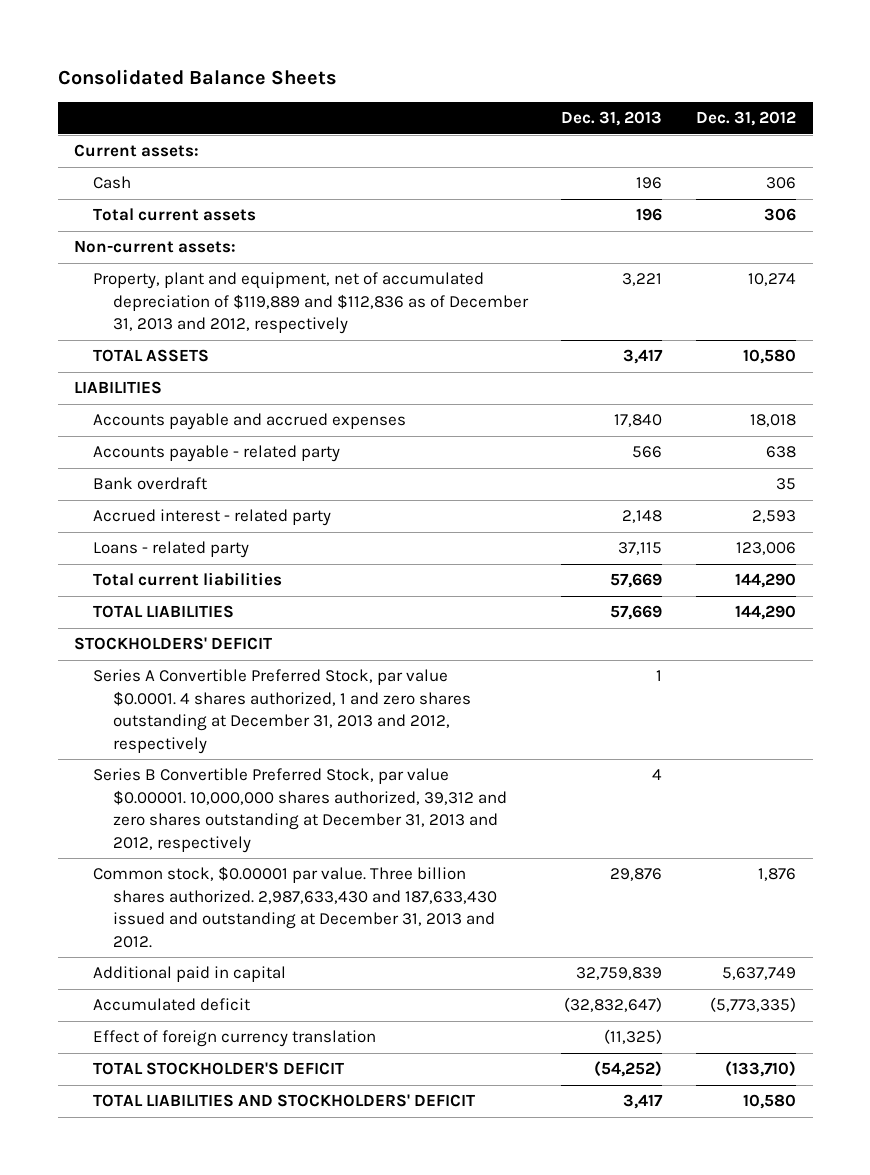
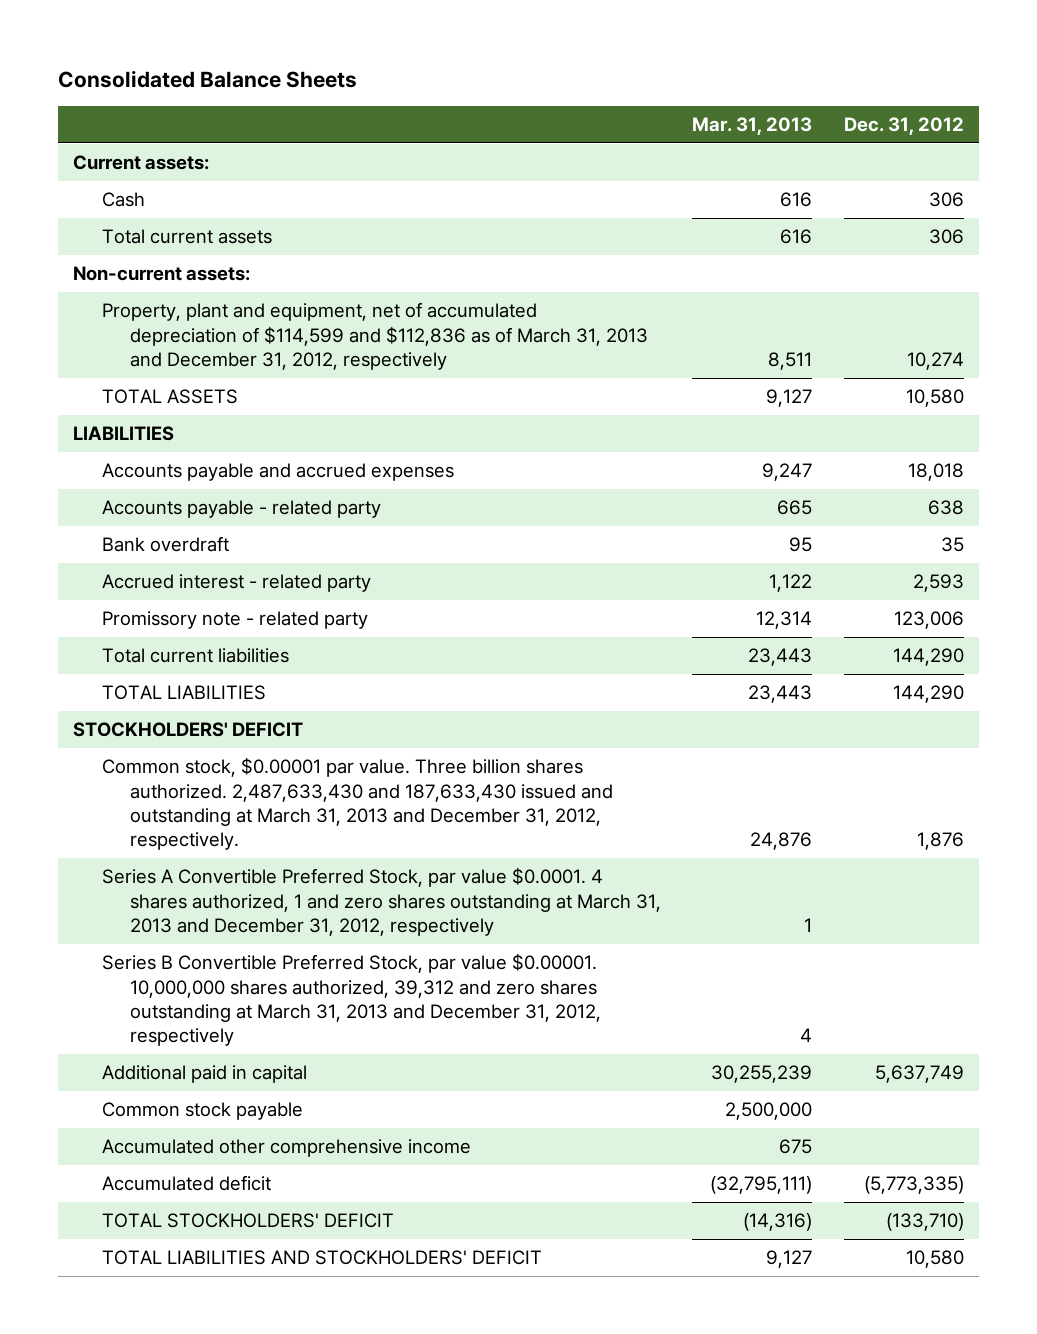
- | Dec. 31, 2013 | Dec. 31, 2012
+ | Mar. 31, 2013 | Dec. 31, 2012
- Property, plant and equipment, net of accumulated depreciation of $119,889 and $112,836 as of December 31, 2013 and 2012, respectively | 3,221 | 10,274
+ Property, plant and equipment, net of accumulated depreciation of $114,599 and $112,836 as of March 31, 2013 and December 31, 2012, respectively | 8,511 | 10,274
- Loans - related party | 37,115 | 123,006
+ Promissory note - related party | 12,314 | 123,006
- Series A Convertible Preferred Stock, par value $0.0001. 4 shares authorized, 1 and zero shares outstanding at December 31, 2013 and 2012, respectively | 1 |
- Series B Convertible Preferred Stock, par value $0.00001. 10,000,000 shares authorized, 39,312 and zero shares outstanding at December 31, 2013 and 2012, respectively | 4 |
- Common stock, $0.00001 par value. Three billion shares authorized. 2,987,633,430 and 187,633,430 issued and outstanding at December 31, 2013 and 2012. | 29,876 | 1,876
+ Common stock, $0.00001 par value. Three billion shares authorized. 2,487,633,430 and 187,633,430 issued and outstanding at March 31, 2013 and December 31, 2012, respectively. | 24,876 | 1,876
+ Series A Convertible Preferred Stock, par value $0.0001. 4 shares authorized, 1 and zero shares outstanding at March 31, 2013 and December 31, 2012, respectively | 1 |
+ Series B Convertible Preferred Stock, par value $0.00001. 10,000,000 shares authorized, 39,312 and zero shares outstanding at March 31, 2013 and December 31, 2012, respectively | 4 |
+ Common stock payable | 2,500,000 |
+ Accumulated other comprehensive income | 675 |
- Effect of foreign currency translation | (11,325) |
- TOTAL STOCKHOLDER'S DEFICIT | (54,252) | (133,710)
+ TOTAL STOCKHOLDERS' DEFICIT | (14,316) | (133,710)

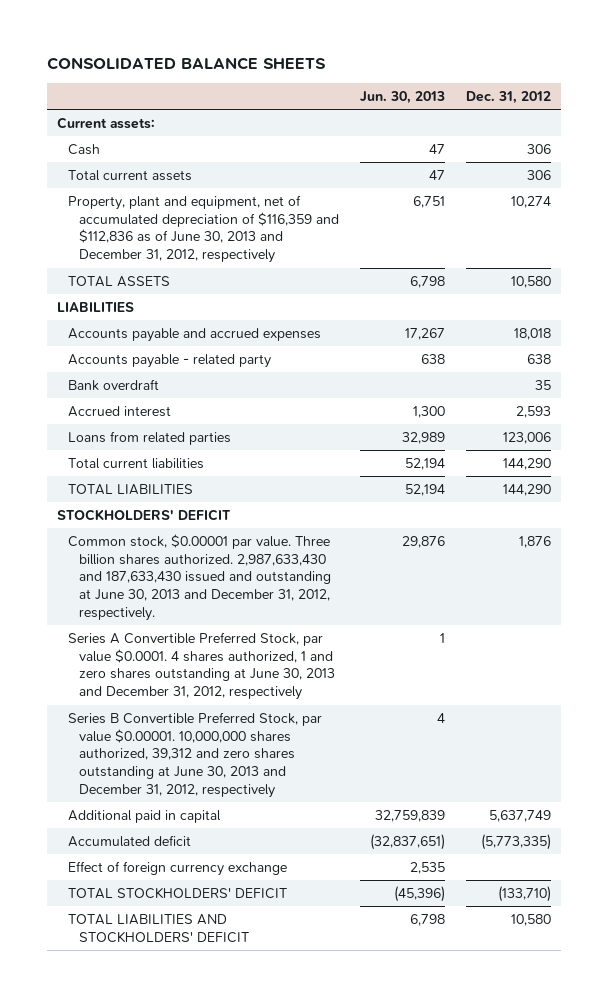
- Consolidated Balance Sheets
+ CONSOLIDATED BALANCE SHEETS
- | Mar. 31, 2013 | Dec. 31, 2012
+ | Jun. 30, 2013 | Dec. 31, 2012
- Non-current assets:
- Property, plant and equipment, net of accumulated depreciation of $114,599 and $112,836 as of March 31, 2013 and December 31, 2012, respectively | 8,511 | 10,274
+ Property, plant and equipment, net of accumulated depreciation of $116,359 and $112,836 as of June 30, 2013 and December 31, 2012, respectively | 6,751 | 10,274
- Accrued interest - related party | 1,122 | 2,593
- Promissory note - related party | 12,314 | 123,006
+ Accrued interest | 1,300 | 2,593
+ Loans from related parties | 32,989 | 123,006
- Common stock, $0.00001 par value. Three billion shares authorized. 2,487,633,430 and 187,633,430 issued and outstanding at March 31, 2013 and December 31, 2012, respectively. | 24,876 | 1,876
- Series A Convertible Preferred Stock, par value $0.0001. 4 shares authorized, 1 and zero shares outstanding at March 31, 2013 and December 31, 2012, respectively | 1 |
- Series B Convertible Preferred Stock, par value $0.00001. 10,000,000 shares authorized, 39,312 and zero shares outstanding at March 31, 2013 and December 31, 2012, respectively | 4 |
+ Common stock, $0.00001 par value. Three billion shares authorized. 2,987,633,430 and 187,633,430 issued and outstanding at June 30, 2013 and December 31, 2012, respectively. | 29,876 | 1,876
+ Series A Convertible Preferred Stock, par value $0.0001. 4 shares authorized, 1 and zero shares outstanding at June 30, 2013 and December 31, 2012, respectively | 1 |
+ Series B Convertible Preferred Stock, par value $0.00001. 10,000,000 shares authorized, 39,312 and zero shares outstanding at June 30, 2013 and December 31, 2012, respectively | 4 |
- Common stock payable | 2,500,000 |
- Accumulated other comprehensive income | 675 |
+ Effect of foreign currency exchange | 2,535 |

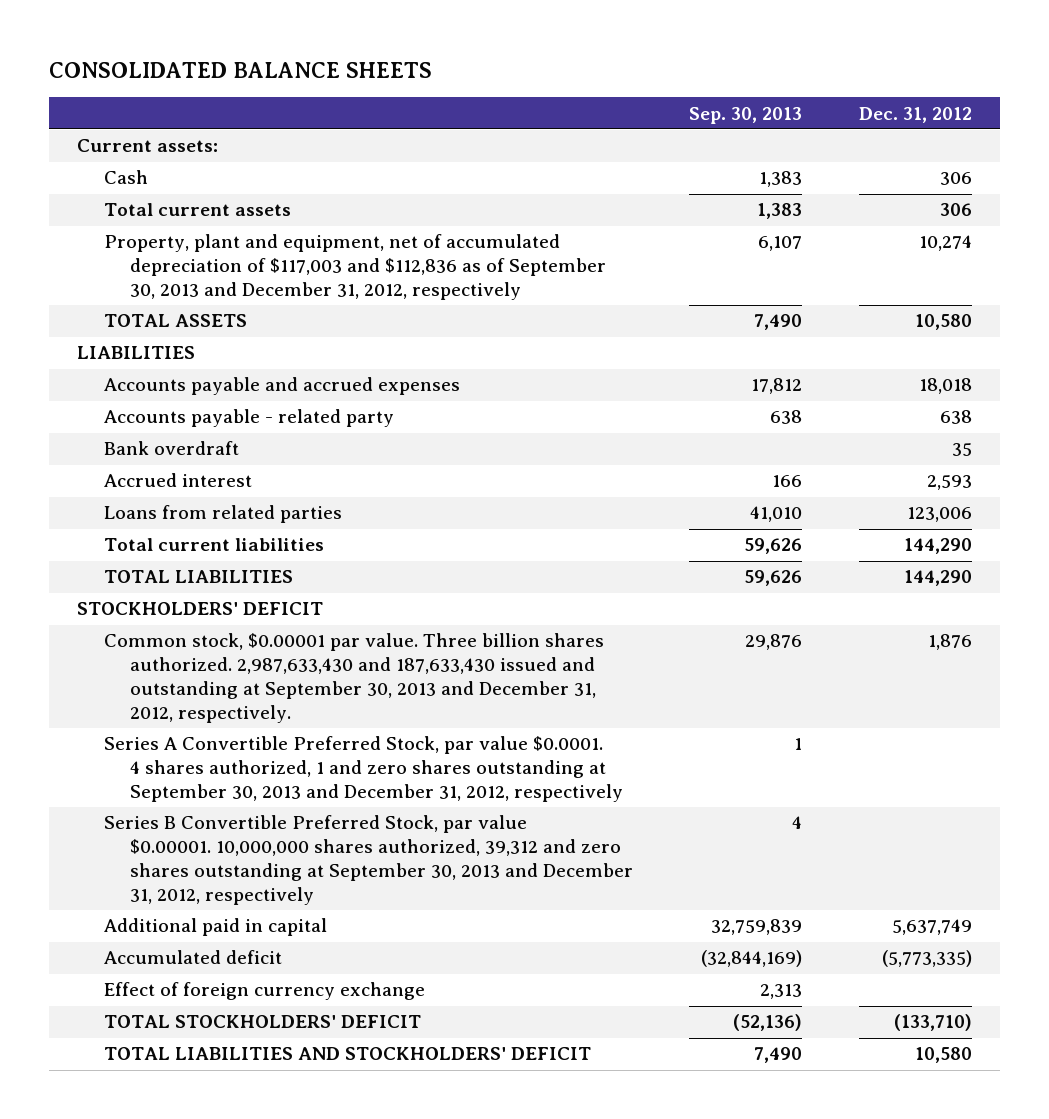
- | Jun. 30, 2013 | Dec. 31, 2012
+ | Sep. 30, 2013 | Dec. 31, 2012
- Property, plant and equipment, net of accumulated depreciation of $116,359 and $112,836 as of June 30, 2013 and December 31, 2012, respectively | 6,751 | 10,274
+ Property, plant and equipment, net of accumulated depreciation of $117,003 and $112,836 as of September 30, 2013 and December 31, 2012, respectively | 6,107 | 10,274
- Common stock, $0.00001 par value. Three billion shares authorized. 2,987,633,430 and 187,633,430 issued and outstanding at June 30, 2013 and December 31, 2012, respectively. | 29,876 | 1,876
- Series A Convertible Preferred Stock, par value $0.0001. 4 shares authorized, 1 and zero shares outstanding at June 30, 2013 and December 31, 2012, respectively | 1 |
- Series B Convertible Preferred Stock, par value $0.00001. 10,000,000 shares authorized, 39,312 and zero shares outstanding at June 30, 2013 and December 31, 2012, respectively | 4 |
+ Common stock, $0.00001 par value. Three billion shares authorized. 2,987,633,430 and 187,633,430 issued and outstanding at September 30, 2013 and December 31, 2012, respectively. | 29,876 | 1,876
+ Series A Convertible Preferred Stock, par value $0.0001. 4 shares authorized, 1 and zero shares outstanding at September 30, 2013 and December 31, 2012, respectively | 1 |
+ Series B Convertible Preferred Stock, par value $0.00001. 10,000,000 shares authorized, 39,312 and zero shares outstanding at September 30, 2013 and December 31, 2012, respectively | 4 |

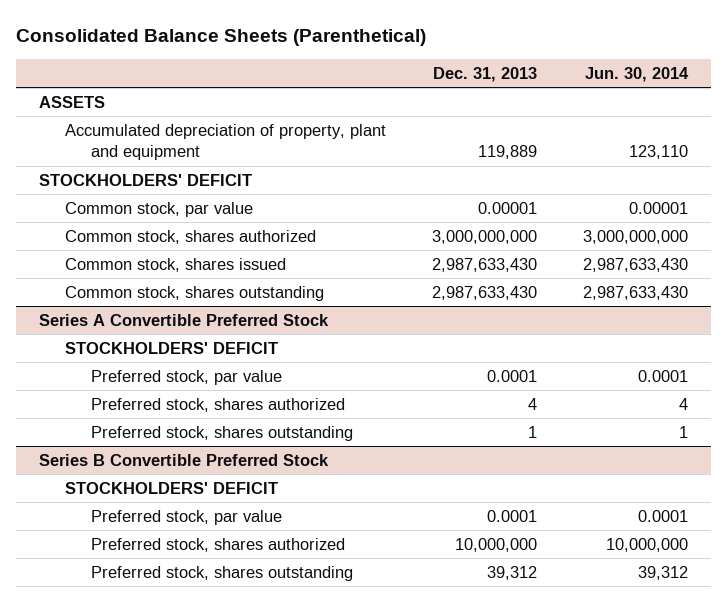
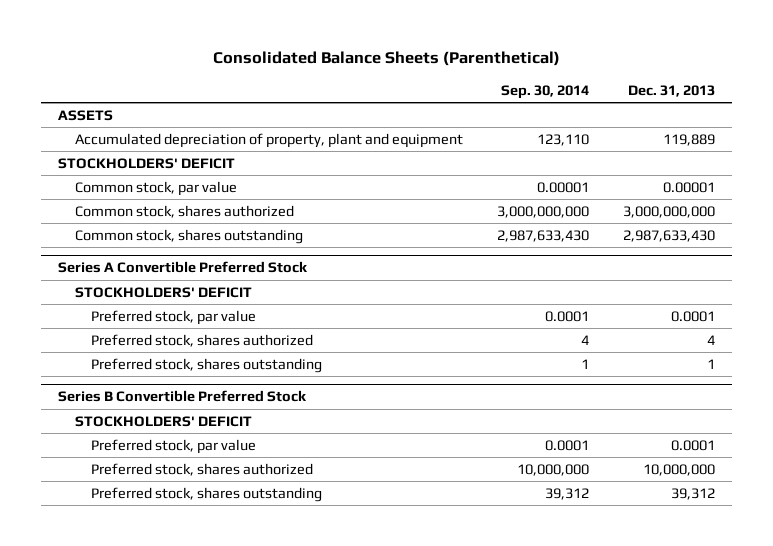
- | Dec. 31, 2013 | Jun. 30, 2014
+ | Sep. 30, 2014 | Dec. 31, 2013
- Common stock, shares issued | 2,987,633,430 | 2,987,633,430

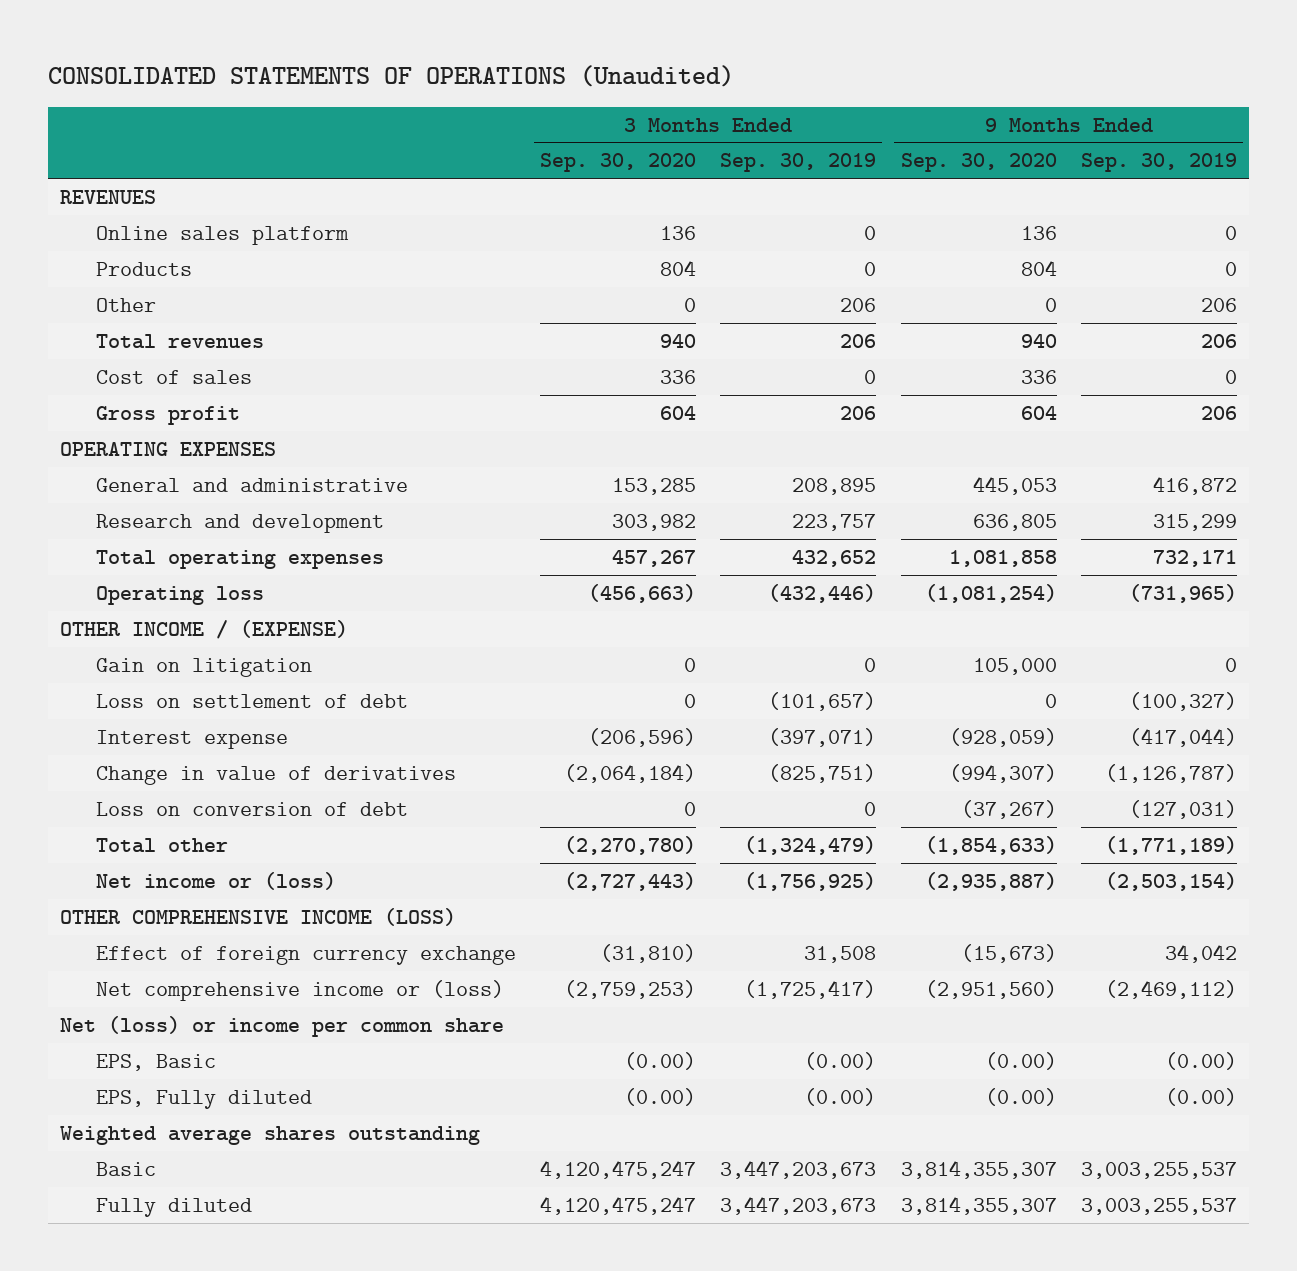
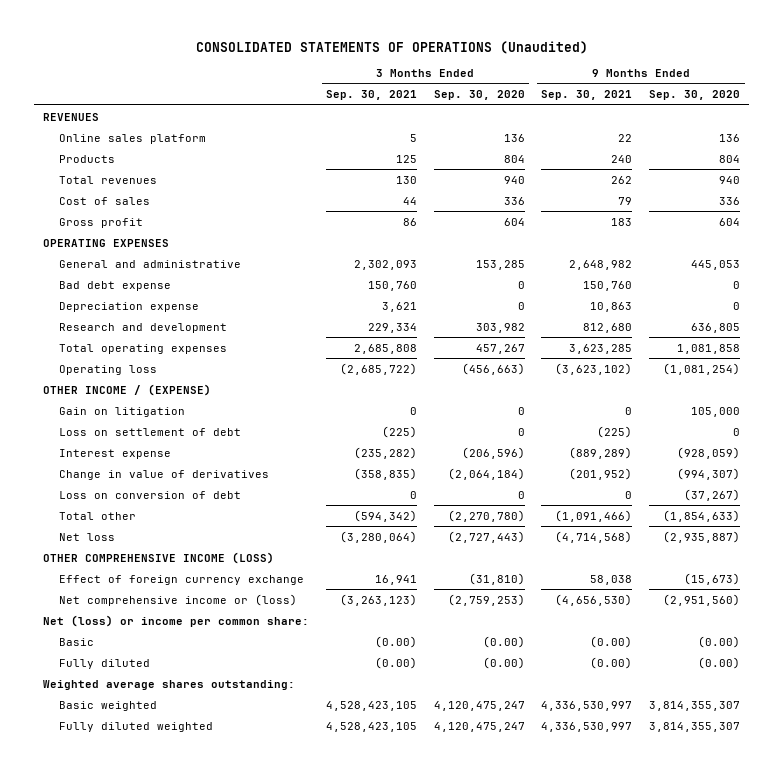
- | 3 Months Ended Sep. 30, 2020 | 3 Months Ended Sep. 30, 2019 | 9 Months Ended Sep. 30, 2020 | 9 Months Ended Sep. 30, 2019
+ | 3 Months Ended Sep. 30, 2021 | 3 Months Ended Sep. 30, 2020 | 9 Months Ended Sep. 30, 2021 | 9 Months Ended Sep. 30, 2020
- Other | 0 | 206 | 0 | 206
+ Bad debt expense | 150,760 | 0 | 150,760 | 0
+ Depreciation expense | 3,621 | 0 | 10,863 | 0
- Net income or (loss) | (2,727,443) | (1,756,925) | (2,935,887) | (2,503,154)
+ Net loss | (3,280,064) | (2,727,443) | (4,714,568) | (2,935,887)
- Net (loss) or income per common share
- EPS, Basic | (0.00) | (0.00) | (0.00) | (0.00)
- EPS, Fully diluted | (0.00) | (0.00) | (0.00) | (0.00)
- Weighted average shares outstanding
- Basic | 4,120,475,247 | 3,447,203,673 | 3,814,355,307 | 3,003,255,537
- Fully diluted | 4,120,475,247 | 3,447,203,673 | 3,814,355,307 | 3,003,255,537
+ Net (loss) or income per common share:
+ Basic | (0.00) | (0.00) | (0.00) | (0.00)
+ Fully diluted | (0.00) | (0.00) | (0.00) | (0.00)
+ Weighted average shares outstanding:
+ Basic weighted | 4,528,423,105 | 4,120,475,247 | 4,336,530,997 | 3,814,355,307
+ Fully diluted weighted | 4,528,423,105 | 4,120,475,247 | 4,336,530,997 | 3,814,355,307

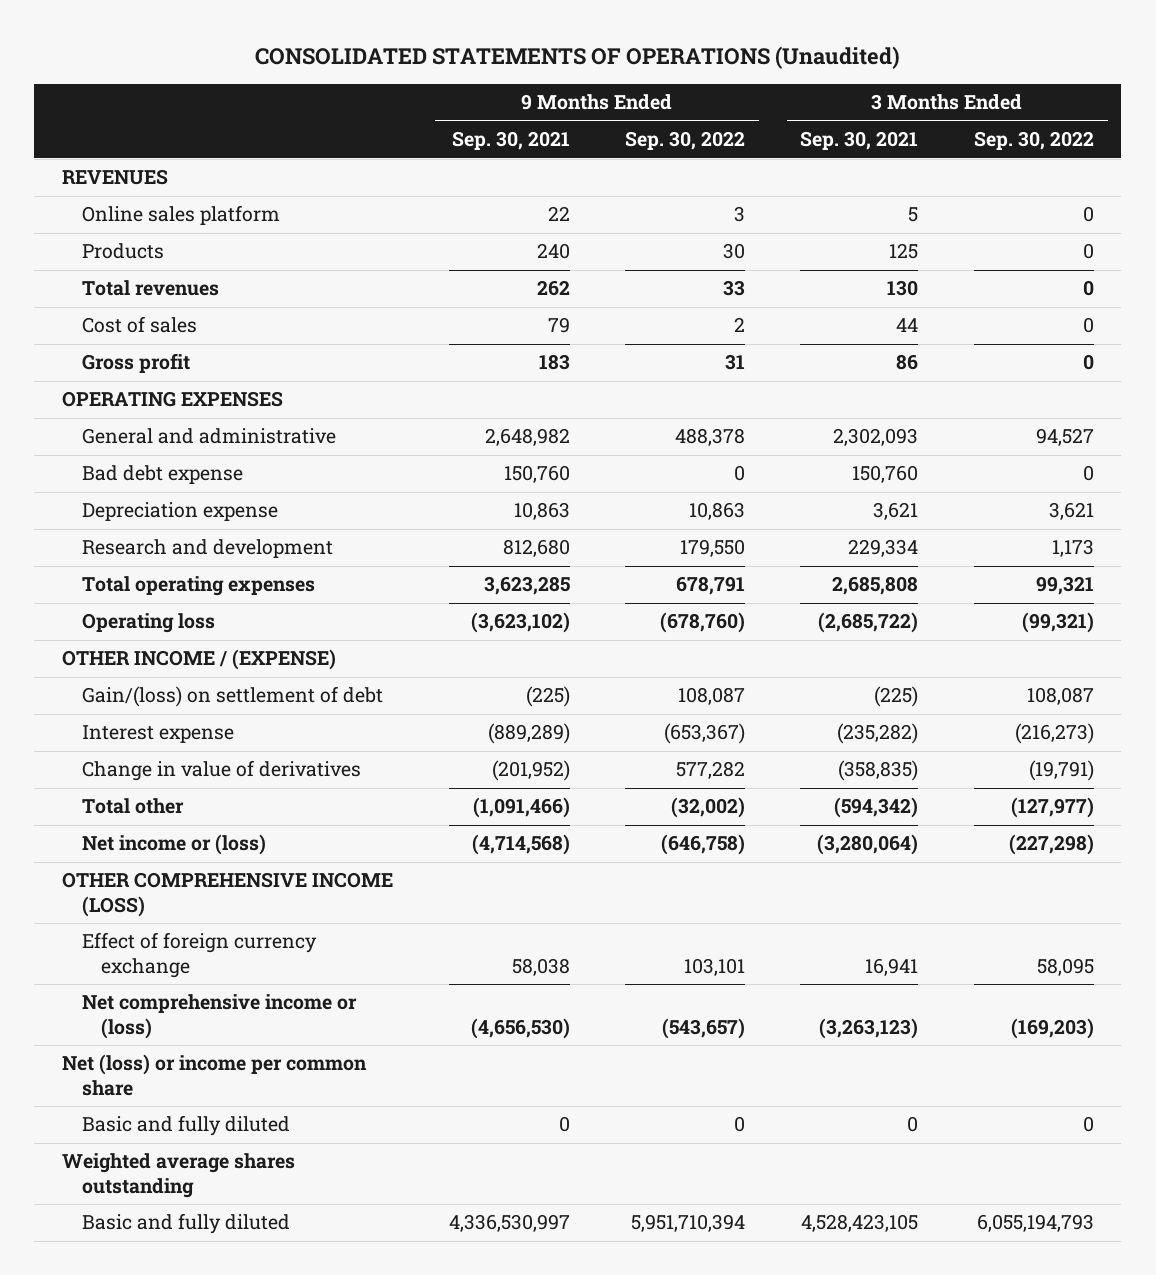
- | 3 Months Ended Sep. 30, 2021 | 3 Months Ended Sep. 30, 2020 | 9 Months Ended Sep. 30, 2021 | 9 Months Ended Sep. 30, 2020
+ | 9 Months Ended Sep. 30, 2021 | 9 Months Ended Sep. 30, 2022 | 3 Months Ended Sep. 30, 2021 | 3 Months Ended Sep. 30, 2022
- Gain on litigation | 0 | 0 | 0 | 105,000
- Loss on settlement of debt | (225) | 0 | (225) | 0
+ Gain/(loss) on settlement of debt | (225) | 108,087 | (225) | 108,087
- Loss on conversion of debt | 0 | 0 | 0 | (37,267)
- Net loss | (3,280,064) | (2,727,443) | (4,714,568) | (2,935,887)
+ Net income or (loss) | (4,714,568) | (646,758) | (3,280,064) | (227,298)
- Net (loss) or income per common share:
- Basic | (0.00) | (0.00) | (0.00) | (0.00)
- Fully diluted | (0.00) | (0.00) | (0.00) | (0.00)
- Weighted average shares outstanding:
- Basic weighted | 4,528,423,105 | 4,120,475,247 | 4,336,530,997 | 3,814,355,307
- Fully diluted weighted | 4,528,423,105 | 4,120,475,247 | 4,336,530,997 | 3,814,355,307
+ Net (loss) or income per common share
+ Basic and fully diluted | 0 | 0 | 0 | 0
+ Weighted average shares outstanding
+ Basic and fully diluted | 4,336,530,997 | 5,951,710,394 | 4,528,423,105 | 6,055,194,793

